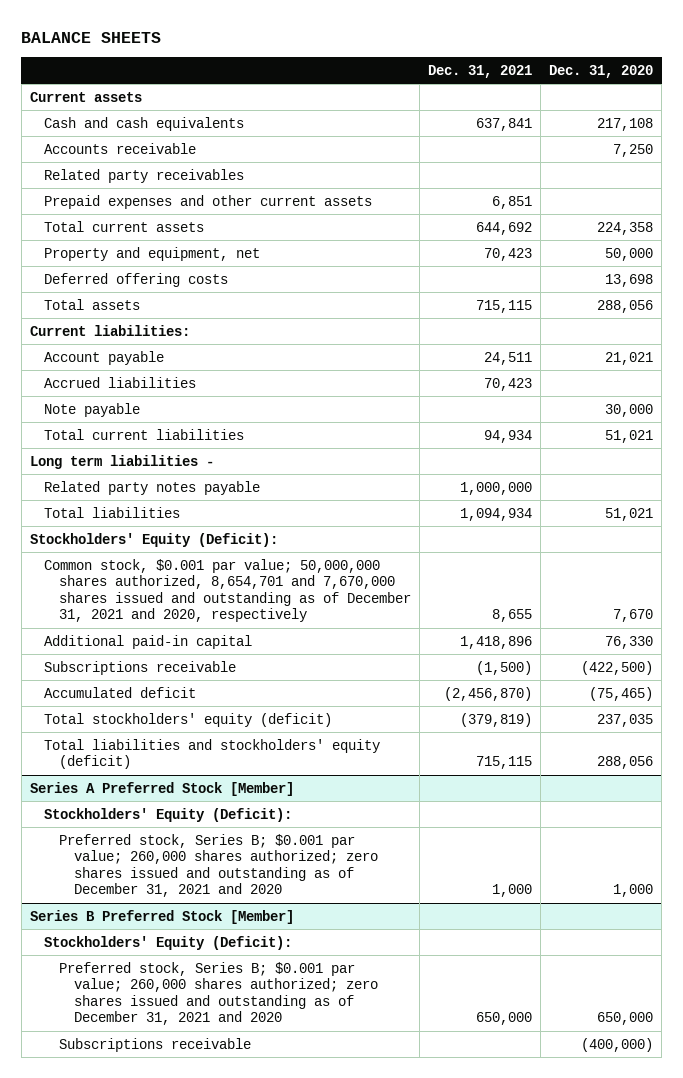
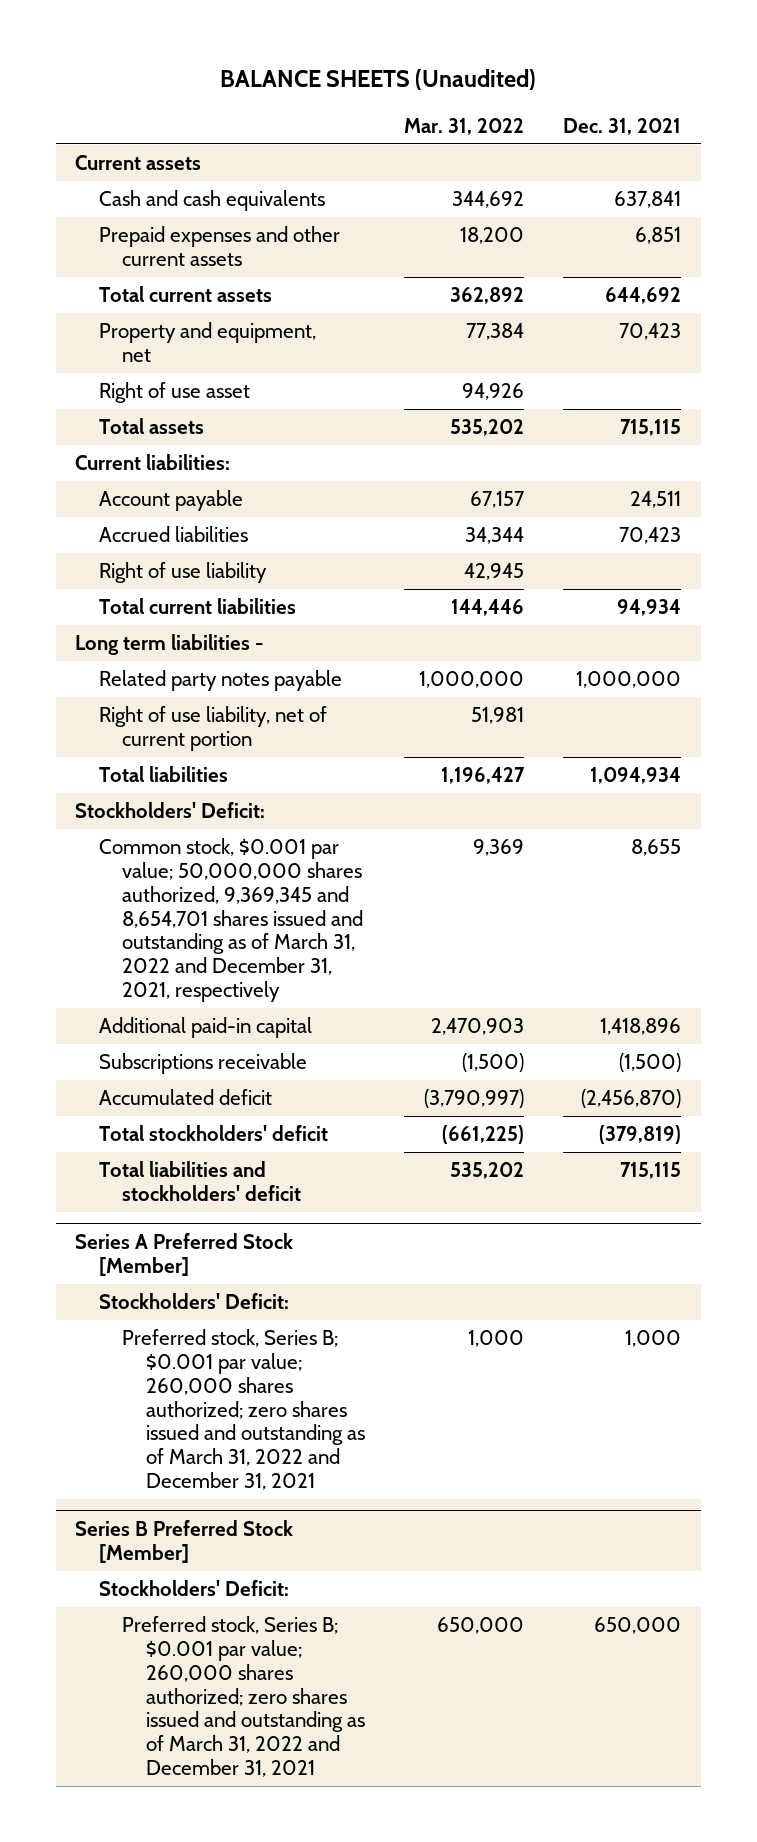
- BALANCE SHEETS
+ BALANCE SHEETS (Unaudited)
- | Dec. 31, 2021 | Dec. 31, 2020
+ | Mar. 31, 2022 | Dec. 31, 2021
- Accounts receivable | | 7,250
- Related party receivables
- Deferred offering costs | | 13,698
+ Right of use asset | 94,926 |
- Note payable | | 30,000
+ Right of use liability | 42,945 |
+ Right of use liability, net of current portion | 51,981 |
- Stockholders' Equity (Deficit):
- Common stock, $0.001 par value; 50,000,000 shares authorized, 8,654,701 and 7,670,000 shares issued and outstanding as of December 31, 2021 and 2020, respectively | 8,655 | 7,670
+ Stockholders' Deficit:
+ Common stock, $0.001 par value; 50,000,000 shares authorized, 9,369,345 and 8,654,701 shares issued and outstanding as of March 31, 2022 and December 31, 2021, respectively | 9,369 | 8,655
- Total stockholders' equity (deficit) | (379,819) | 237,035
- Total liabilities and stockholders' equity (deficit) | 715,115 | 288,056
+ Total stockholders' deficit | (661,225) | (379,819)
+ Total liabilities and stockholders' deficit | 535,202 | 715,115
@ Series A Preferred Stock [Member]
- Stockholders' Equity (Deficit):
- Preferred stock, Series B; $0.001 par value; 260,000 shares authorized; zero shares issued and outstanding as of December 31, 2021 and 2020 | 1,000 | 1,000
+ Stockholders' Deficit:
+ Preferred stock, Series B; $0.001 par value; 260,000 shares authorized; zero shares issued and outstanding as of March 31, 2022 and December 31, 2021 | 1,000 | 1,000
@ Series B Preferred Stock [Member]
- Stockholders' Equity (Deficit):
- Preferred stock, Series B; $0.001 par value; 260,000 shares authorized; zero shares issued and outstanding as of December 31, 2021 and 2020 | 650,000 | 650,000
- Subscriptions receivable | | (400,000)
+ Stockholders' Deficit:
+ Preferred stock, Series B; $0.001 par value; 260,000 shares authorized; zero shares issued and outstanding as of March 31, 2022 and December 31, 2021 | 650,000 | 650,000

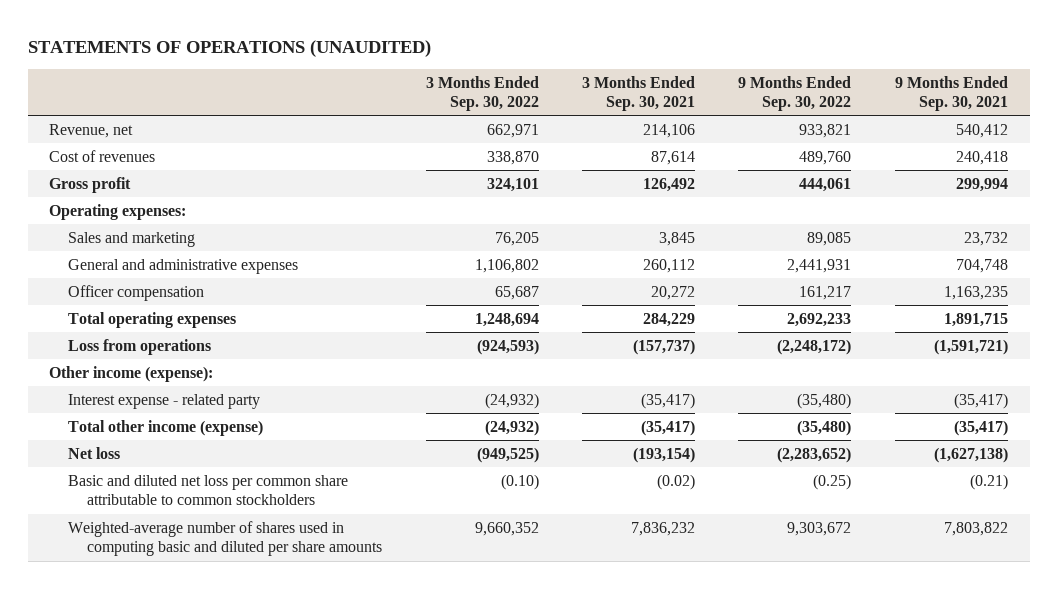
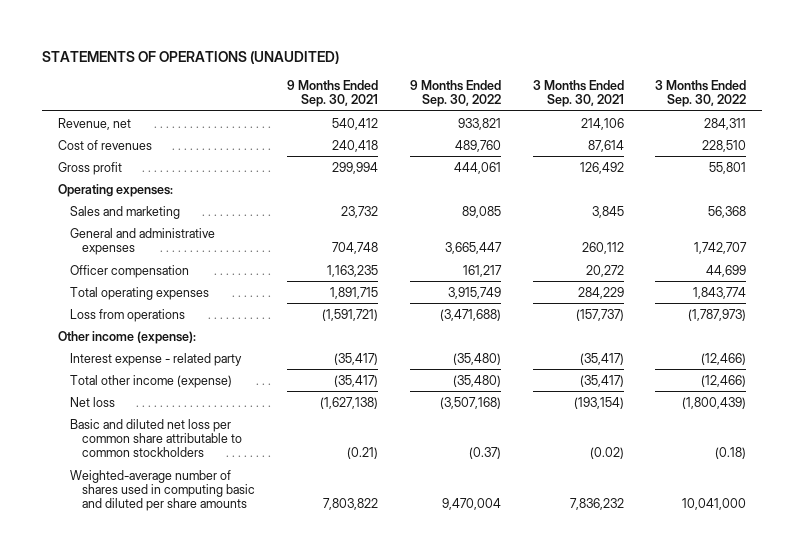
- | 3 Months Ended Sep. 30, 2022 | 3 Months Ended Sep. 30, 2021 | 9 Months Ended Sep. 30, 2022 | 9 Months Ended Sep. 30, 2021
+ | 9 Months Ended Sep. 30, 2021 | 9 Months Ended Sep. 30, 2022 | 3 Months Ended Sep. 30, 2021 | 3 Months Ended Sep. 30, 2022
- Revenue, net | 662,971 | 214,106 | 933,821 | 540,412
- Cost of revenues | 338,870 | 87,614 | 489,760 | 240,418
- Gross profit | 324,101 | 126,492 | 444,061 | 299,994
+ Revenue, net | 540,412 | 933,821 | 214,106 | 284,311
+ Cost of revenues | 240,418 | 489,760 | 87,614 | 228,510
+ Gross profit | 299,994 | 444,061 | 126,492 | 55,801
- Sales and marketing | 76,205 | 3,845 | 89,085 | 23,732
- General and administrative expenses | 1,106,802 | 260,112 | 2,441,931 | 704,748
- Officer compensation | 65,687 | 20,272 | 161,217 | 1,163,235
- Total operating expenses | 1,248,694 | 284,229 | 2,692,233 | 1,891,715
- Loss from operations | (924,593) | (157,737) | (2,248,172) | (1,591,721)
+ Sales and marketing | 23,732 | 89,085 | 3,845 | 56,368
+ General and administrative expenses | 704,748 | 3,665,447 | 260,112 | 1,742,707
+ Officer compensation | 1,163,235 | 161,217 | 20,272 | 44,699
+ Total operating expenses | 1,891,715 | 3,915,749 | 284,229 | 1,843,774
+ Loss from operations | (1,591,721) | (3,471,688) | (157,737) | (1,787,973)
- Interest expense - related party | (24,932) | (35,417) | (35,480) | (35,417)
- Total other income (expense) | (24,932) | (35,417) | (35,480) | (35,417)
- Net loss | (949,525) | (193,154) | (2,283,652) | (1,627,138)
- Basic and diluted net loss per common share attributable to common stockholders | (0.10) | (0.02) | (0.25) | (0.21)
- Weighted-average number of shares used in computing basic and diluted per share amounts | 9,660,352 | 7,836,232 | 9,303,672 | 7,803,822
+ Interest expense - related party | (35,417) | (35,480) | (35,417) | (12,466)
+ Total other income (expense) | (35,417) | (35,480) | (35,417) | (12,466)
+ Net loss | (1,627,138) | (3,507,168) | (193,154) | (1,800,439)
+ Basic and diluted net loss per common share attributable to common stockholders | (0.21) | (0.37) | (0.02) | (0.18)
+ Weighted-average number of shares used in computing basic and diluted per share amounts | 7,803,822 | 9,470,004 | 7,836,232 | 10,041,000

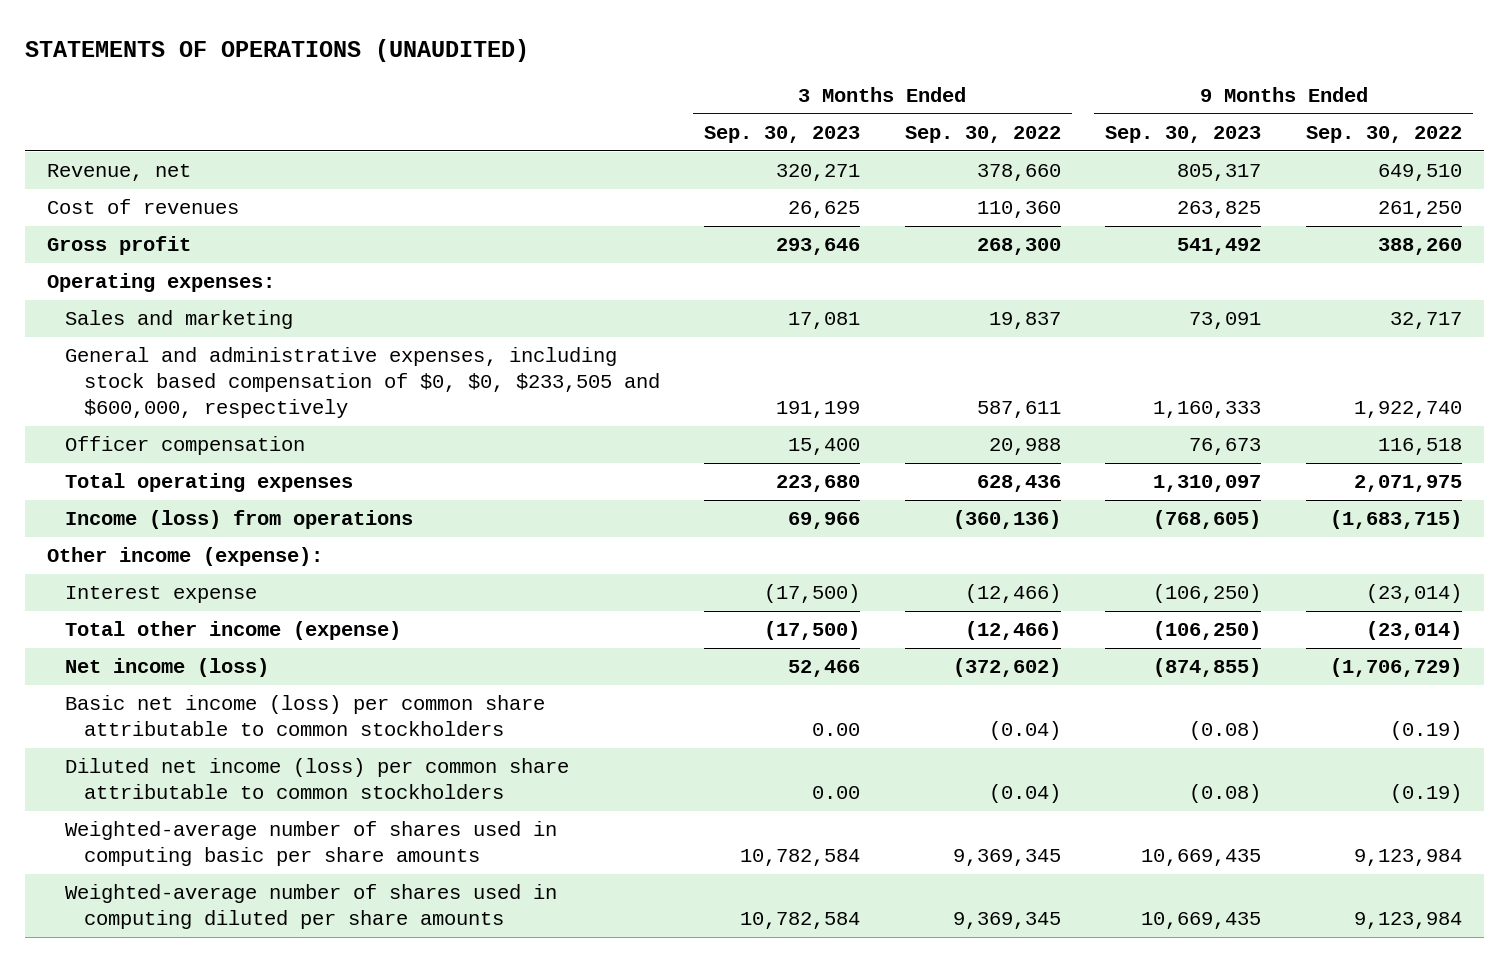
- | 9 Months Ended Sep. 30, 2021 | 9 Months Ended Sep. 30, 2022 | 3 Months Ended Sep. 30, 2021 | 3 Months Ended Sep. 30, 2022
+ | 3 Months Ended Sep. 30, 2023 | 3 Months Ended Sep. 30, 2022 | 9 Months Ended Sep. 30, 2023 | 9 Months Ended Sep. 30, 2022
- Revenue, net | 540,412 | 933,821 | 214,106 | 284,311
- Cost of revenues | 240,418 | 489,760 | 87,614 | 228,510
- Gross profit | 299,994 | 444,061 | 126,492 | 55,801
+ Revenue, net | 320,271 | 378,660 | 805,317 | 649,510
+ Cost of revenues | 26,625 | 110,360 | 263,825 | 261,250
+ Gross profit | 293,646 | 268,300 | 541,492 | 388,260
- Sales and marketing | 23,732 | 89,085 | 3,845 | 56,368
- General and administrative expenses | 704,748 | 3,665,447 | 260,112 | 1,742,707
- Officer compensation | 1,163,235 | 161,217 | 20,272 | 44,699
- Total operating expenses | 1,891,715 | 3,915,749 | 284,229 | 1,843,774
- Loss from operations | (1,591,721) | (3,471,688) | (157,737) | (1,787,973)
+ Sales and marketing | 17,081 | 19,837 | 73,091 | 32,717
+ General and administrative expenses, including stock based compensation of $0, $0, $233,505 and $600,000, respectively | 191,199 | 587,611 | 1,160,333 | 1,922,740
+ Officer compensation | 15,400 | 20,988 | 76,673 | 116,518
+ Total operating expenses | 223,680 | 628,436 | 1,310,097 | 2,071,975
+ Income (loss) from operations | 69,966 | (360,136) | (768,605) | (1,683,715)
- Interest expense - related party | (35,417) | (35,480) | (35,417) | (12,466)
- Total other income (expense) | (35,417) | (35,480) | (35,417) | (12,466)
- Net loss | (1,627,138) | (3,507,168) | (193,154) | (1,800,439)
- Basic and diluted net loss per common share attributable to common stockholders | (0.21) | (0.37) | (0.02) | (0.18)
- Weighted-average number of shares used in computing basic and diluted per share amounts | 7,803,822 | 9,470,004 | 7,836,232 | 10,041,000
+ Interest expense | (17,500) | (12,466) | (106,250) | (23,014)
+ Total other income (expense) | (17,500) | (12,466) | (106,250) | (23,014)
+ Net income (loss) | 52,466 | (372,602) | (874,855) | (1,706,729)
+ Basic net income (loss) per common share attributable to common stockholders | 0.00 | (0.04) | (0.08) | (0.19)
+ Diluted net income (loss) per common share attributable to common stockholders | 0.00 | (0.04) | (0.08) | (0.19)
+ Weighted-average number of shares used in computing basic per share amounts | 10,782,584 | 9,369,345 | 10,669,435 | 9,123,984
+ Weighted-average number of shares used in computing diluted per share amounts | 10,782,584 | 9,369,345 | 10,669,435 | 9,123,984

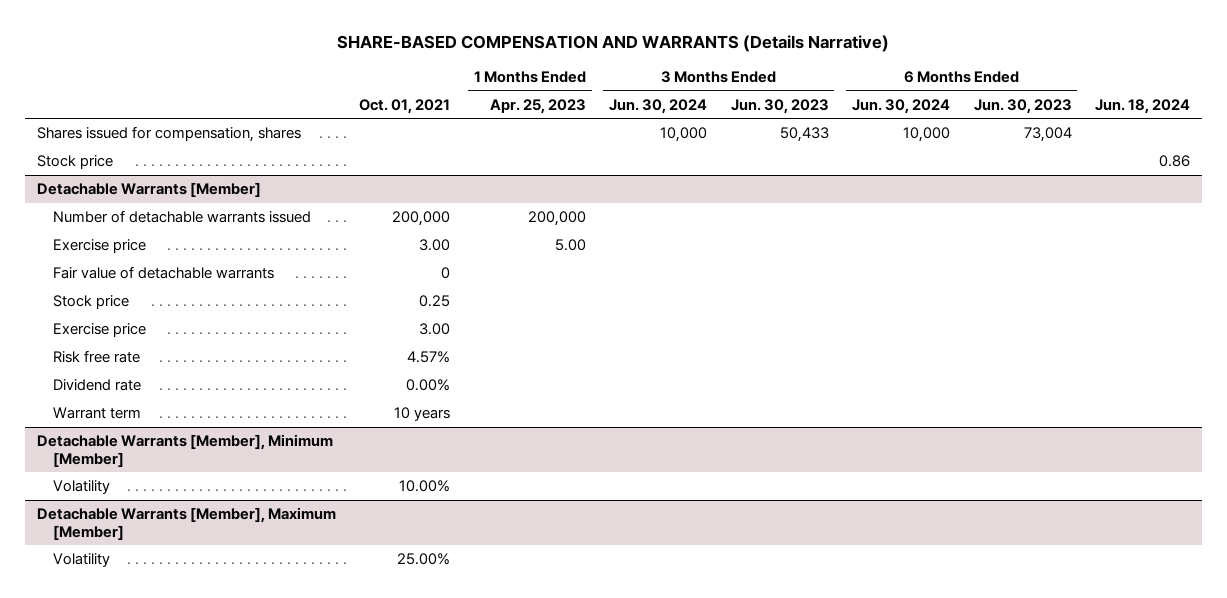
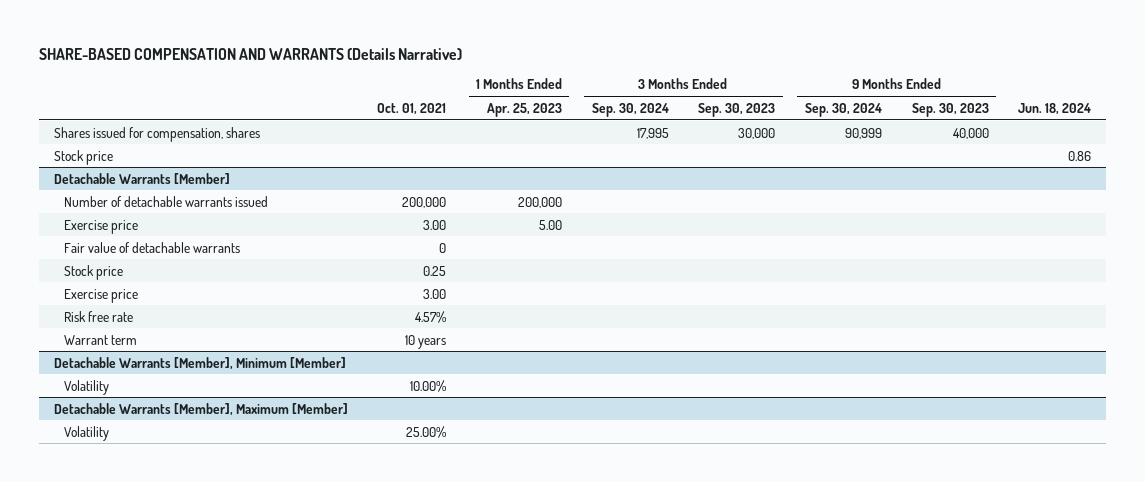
- | Oct. 01, 2021 | 1 Months Ended Apr. 25, 2023 | 3 Months Ended Jun. 30, 2024 | 3 Months Ended Jun. 30, 2023 | 6 Months Ended Jun. 30, 2024 | 6 Months Ended Jun. 30, 2023 | Jun. 18, 2024
+ | Oct. 01, 2021 | 1 Months Ended Apr. 25, 2023 | 3 Months Ended Sep. 30, 2024 | 3 Months Ended Sep. 30, 2023 | 9 Months Ended Sep. 30, 2024 | 9 Months Ended Sep. 30, 2023 | Jun. 18, 2024
@ Detachable Warrants [Member]
- Dividend rate | 0.00% | | | | | |

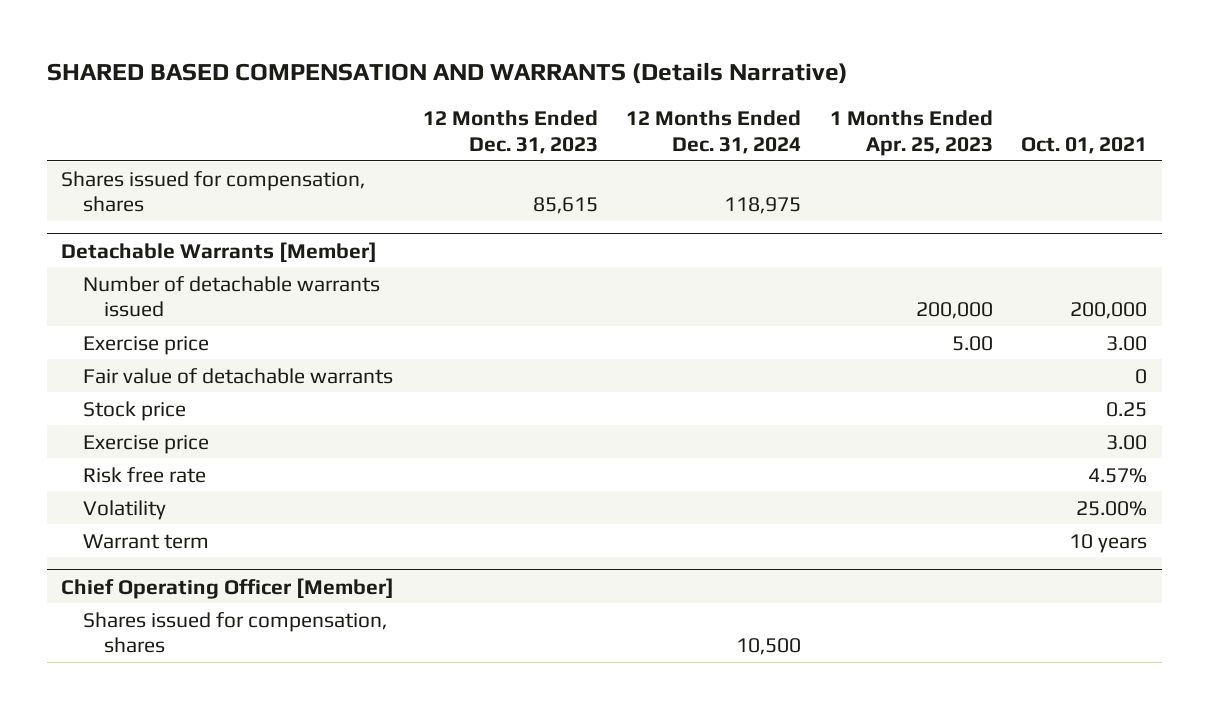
- SHARE-BASED COMPENSATION AND WARRANTS (Details Narrative)
+ SHARED BASED COMPENSATION AND WARRANTS (Details Narrative)
- | Oct. 01, 2021 | 1 Months Ended Apr. 25, 2023 | 3 Months Ended Sep. 30, 2024 | 3 Months Ended Sep. 30, 2023 | 9 Months Ended Sep. 30, 2024 | 9 Months Ended Sep. 30, 2023 | Jun. 18, 2024
+ | 12 Months Ended Dec. 31, 2023 | 12 Months Ended Dec. 31, 2024 | 1 Months Ended Apr. 25, 2023 | Oct. 01, 2021
- Stock price | | | | | | | 0.86
- Detachable Warrants [Member], Minimum [Member]
- Volatility | 10.00% | | | | | |
- Detachable Warrants [Member], Maximum [Member]
@ Detachable Warrants [Member]
moved down: Warrant term | | | | 10 years
+ Chief Operating Officer [Member]
+ Shares issued for compensation, shares | | 10,500 | |

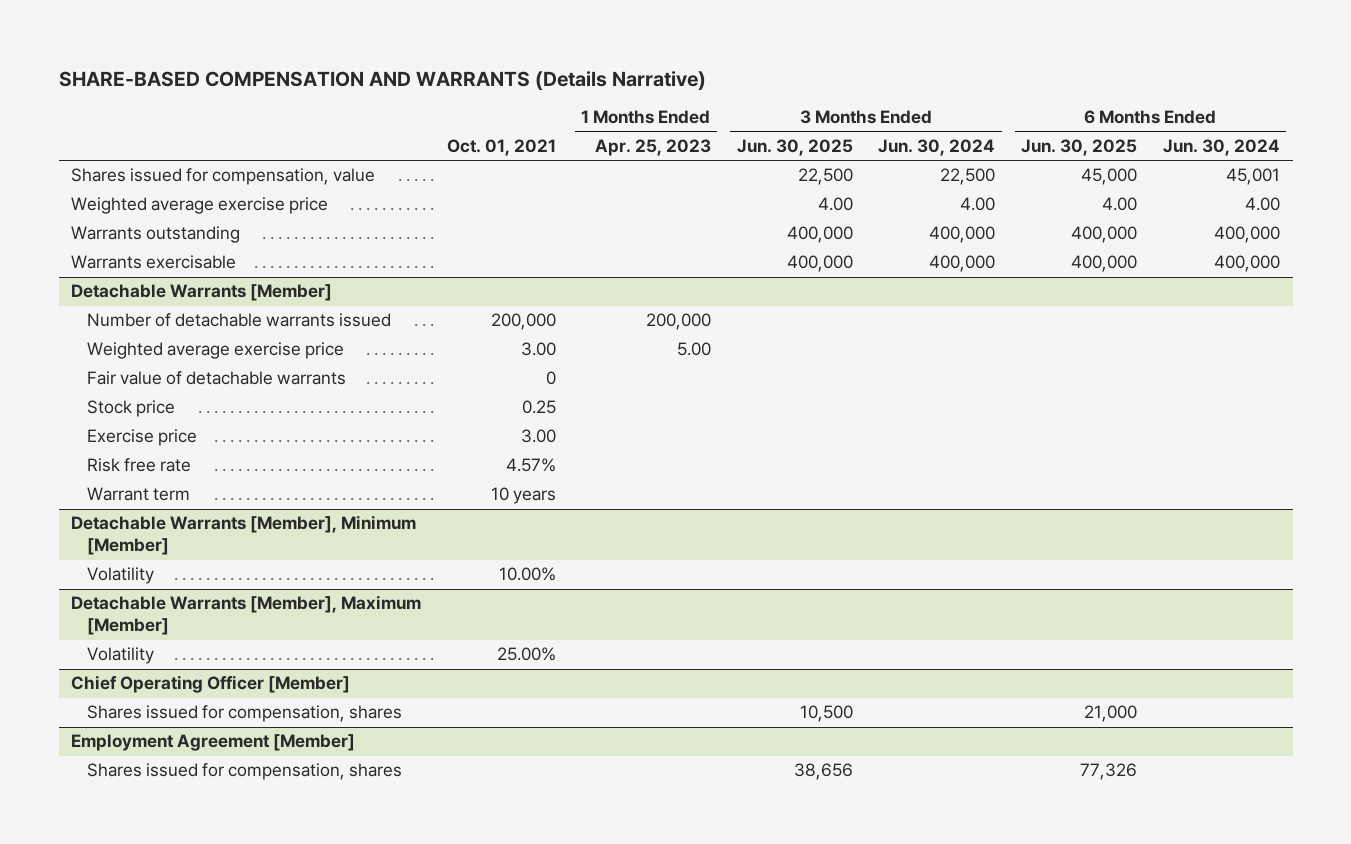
- SHARED BASED COMPENSATION AND WARRANTS (Details Narrative)
+ SHARE-BASED COMPENSATION AND WARRANTS (Details Narrative)
- | 12 Months Ended Dec. 31, 2023 | 12 Months Ended Dec. 31, 2024 | 1 Months Ended Apr. 25, 2023 | Oct. 01, 2021
+ | Oct. 01, 2021 | 1 Months Ended Apr. 25, 2023 | 3 Months Ended Jun. 30, 2025 | 3 Months Ended Jun. 30, 2024 | 6 Months Ended Jun. 30, 2025 | 6 Months Ended Jun. 30, 2024
- Shares issued for compensation, shares | 85,615 | 118,975 | |
+ Shares issued for compensation, value | | | 22,500 | 22,500 | 45,000 | 45,001
+ Weighted average exercise price | | | 4.00 | 4.00 | 4.00 | 4.00
+ Warrants outstanding | | | 400,000 | 400,000 | 400,000 | 400,000
+ Warrants exercisable | | | 400,000 | 400,000 | 400,000 | 400,000
@ Detachable Warrants [Member]
- Exercise price | | | 5.00 | 3.00
+ Weighted average exercise price | 3.00 | 5.00 | | | |
- Volatility | | | | 25.00%
+ Detachable Warrants [Member], Minimum [Member]
+ Volatility | 10.00% | | | | |
+ Detachable Warrants [Member], Maximum [Member]
+ Volatility | 25.00% | | | | |
+ Employment Agreement [Member]
+ Shares issued for compensation, shares | | | 38,656 | | 77,326 |

